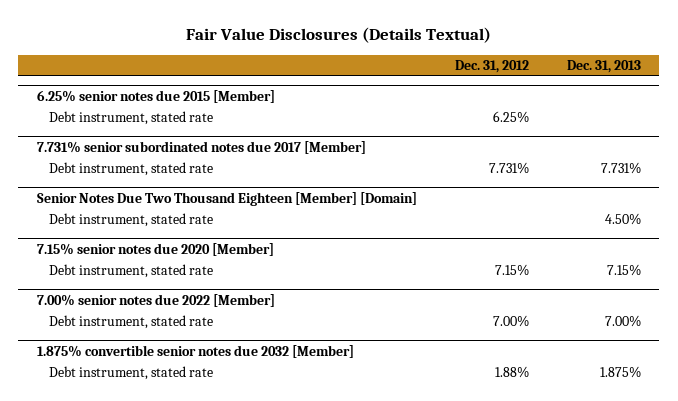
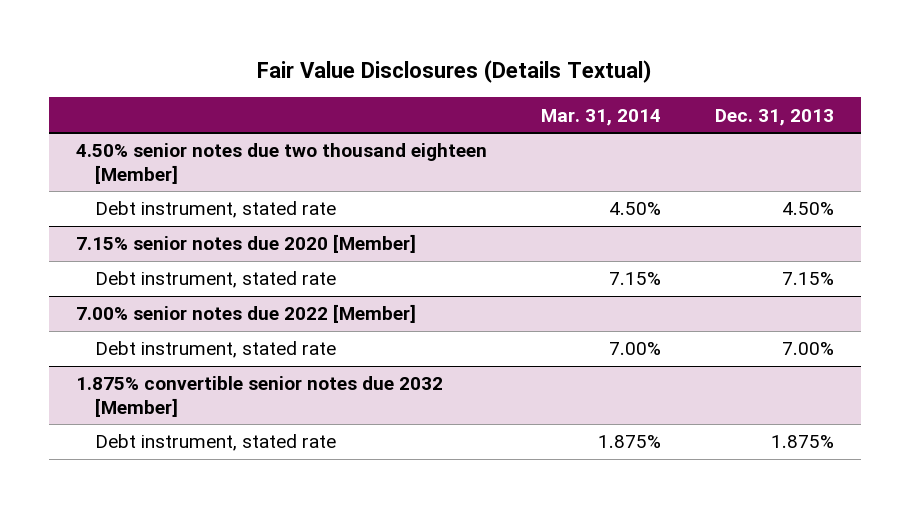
- | Dec. 31, 2012 | Dec. 31, 2013
+ | Mar. 31, 2014 | Dec. 31, 2013
- 6.25% senior notes due 2015 [Member]
- Debt instrument, stated rate | 6.25% |
- 7.731% senior subordinated notes due 2017 [Member]
- Debt instrument, stated rate | 7.731% | 7.731%
- Senior Notes Due Two Thousand Eighteen [Member] [Domain]
+ 4.50% senior notes due two thousand eighteen [Member]

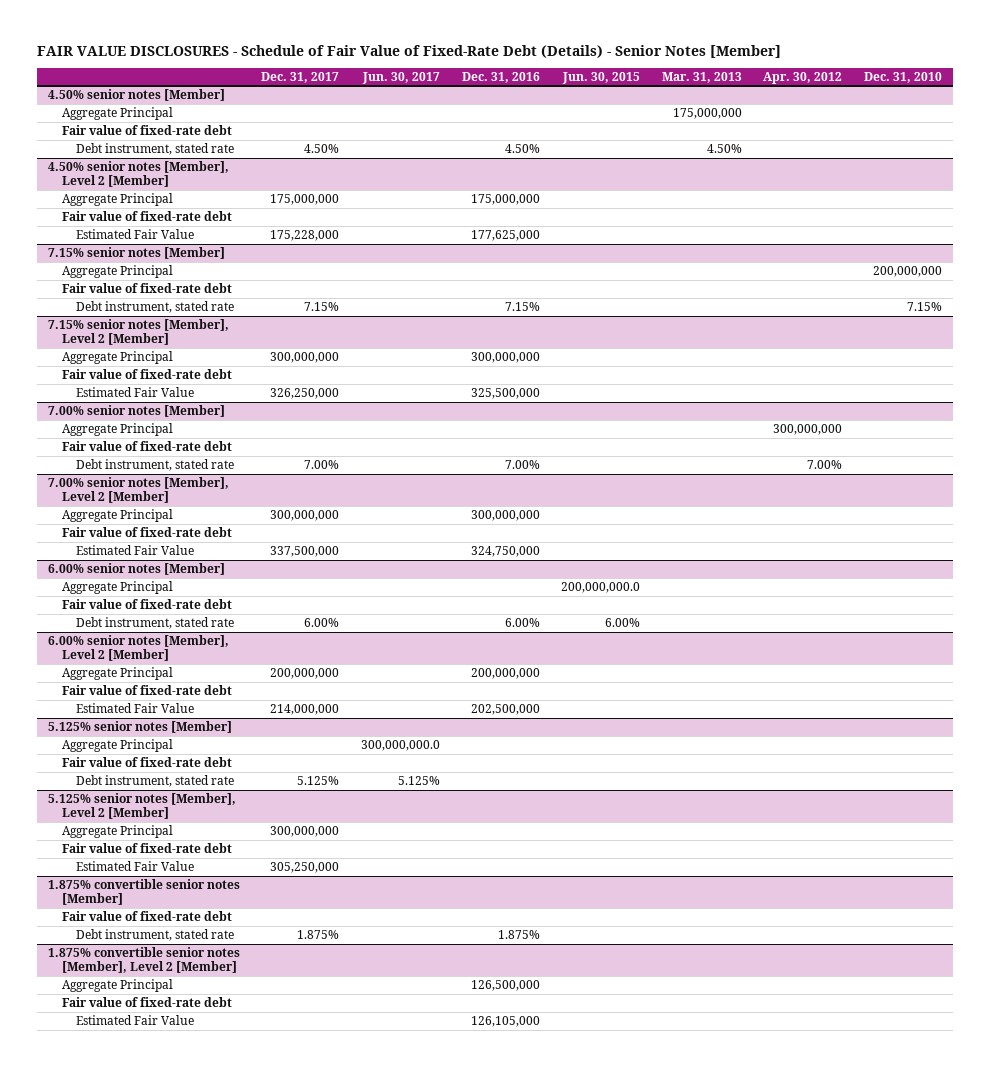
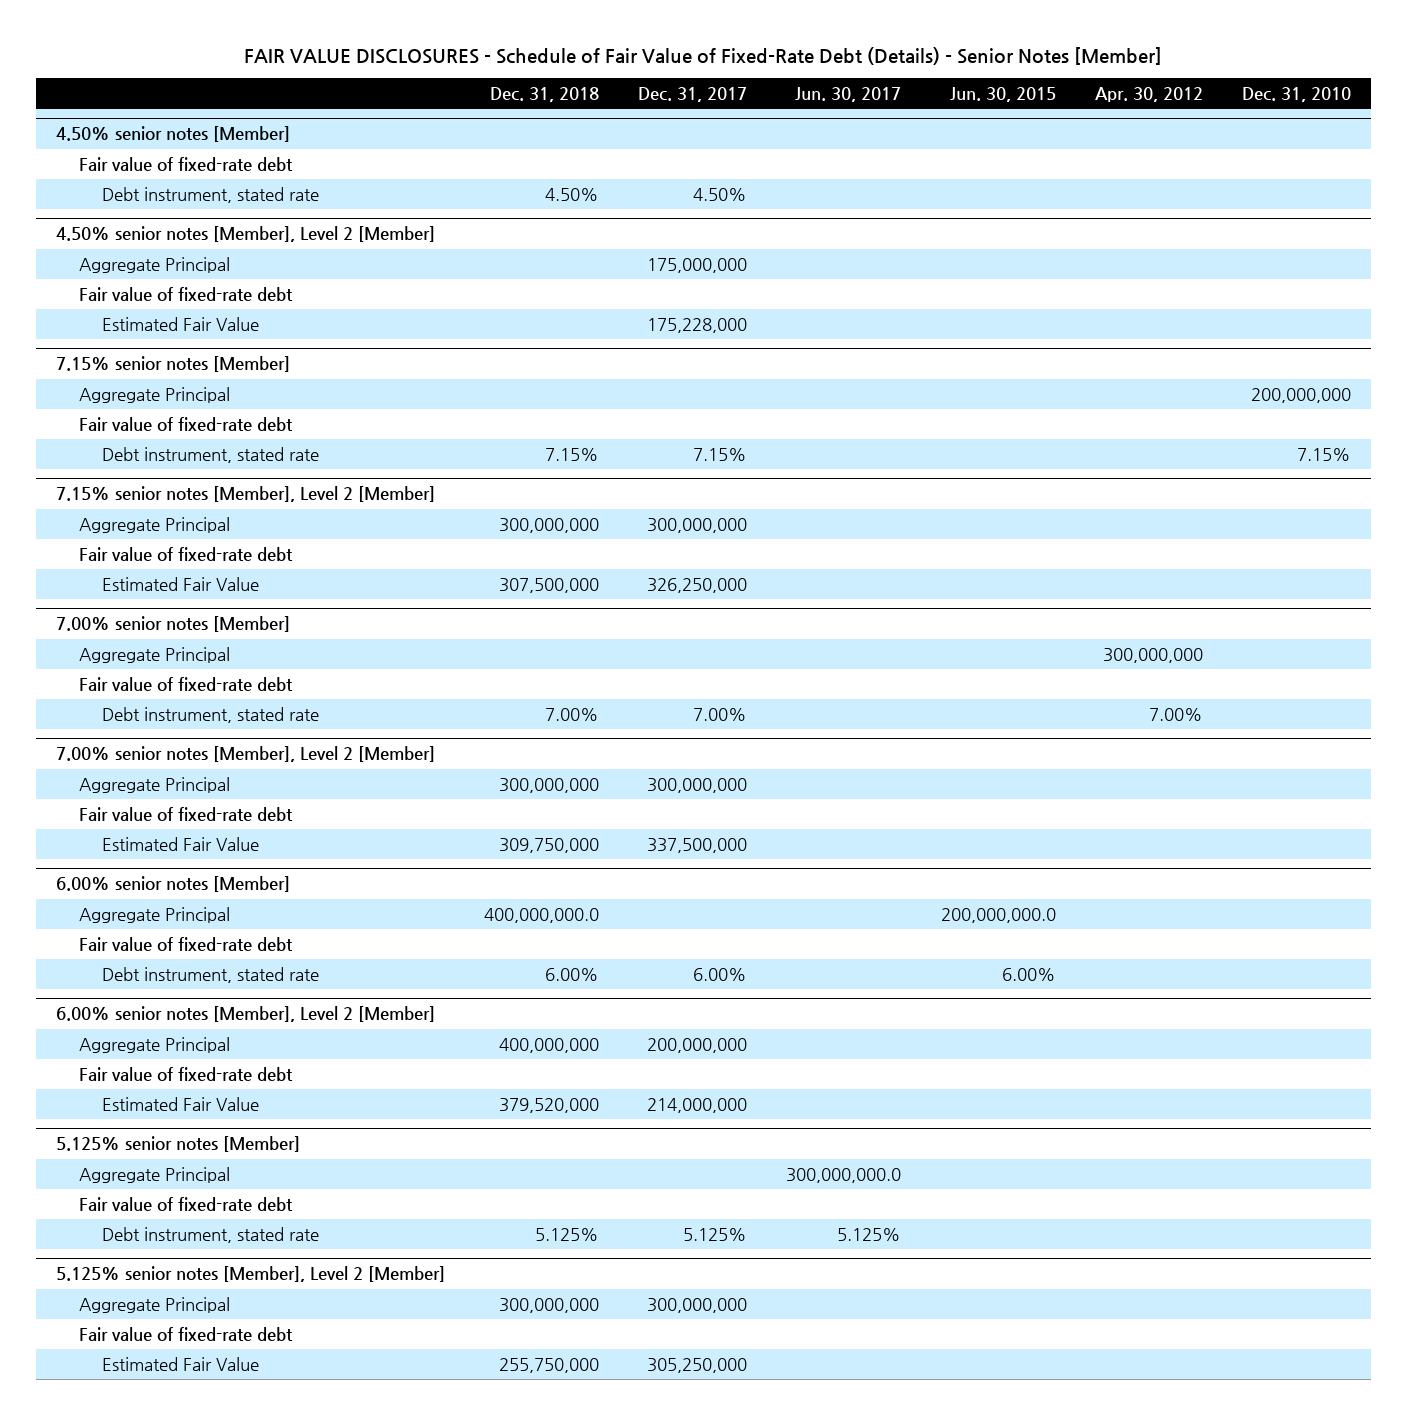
- | Dec. 31, 2017 | Jun. 30, 2017 | Dec. 31, 2016 | Jun. 30, 2015 | Mar. 31, 2013 | Apr. 30, 2012 | Dec. 31, 2010
+ | Dec. 31, 2018 | Dec. 31, 2017 | Jun. 30, 2017 | Jun. 30, 2015 | Apr. 30, 2012 | Dec. 31, 2010
@ 4.50% senior notes [Member]
- Aggregate Principal | | | | | 175,000,000 | |
- 1.875% convertible senior notes [Member]
- Fair value of fixed-rate debt
- Debt instrument, stated rate | 1.875% | | 1.875% | | | |
- 1.875% convertible senior notes [Member], Level 2 [Member]
- Aggregate Principal | | | 126,500,000 | | | |
- Fair value of fixed-rate debt
- Estimated Fair Value | | | 126,105,000 | | | |

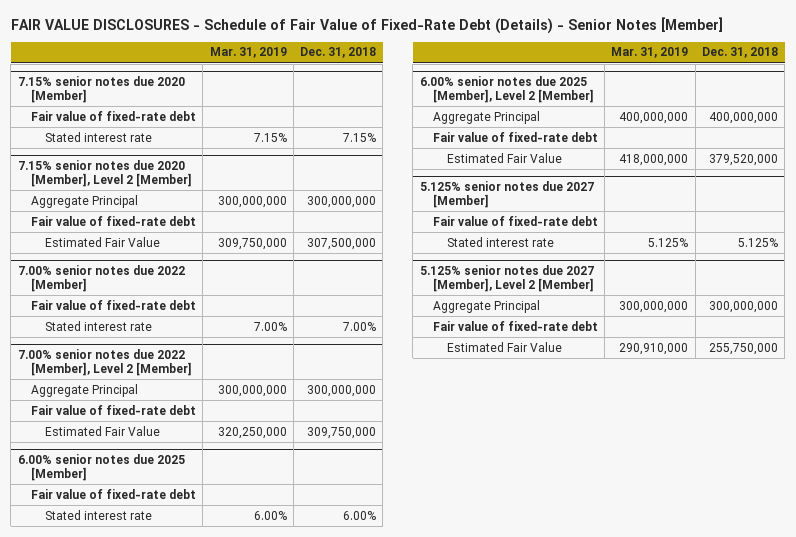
- | Dec. 31, 2018 | Dec. 31, 2017 | Jun. 30, 2017 | Jun. 30, 2015 | Apr. 30, 2012 | Dec. 31, 2010
+ | Mar. 31, 2019 | Dec. 31, 2018
- 4.50% senior notes [Member]
- Fair value of fixed-rate debt
- Debt instrument, stated rate | 4.50% | 4.50% | | | |
- 4.50% senior notes [Member], Level 2 [Member]
- Aggregate Principal | | 175,000,000 | | | |
- Fair value of fixed-rate debt
- Estimated Fair Value | | 175,228,000 | | | |
- 7.15% senior notes [Member]
- Aggregate Principal | | | | | | 200,000,000
+ 7.15% senior notes due 2020 [Member]
- Debt instrument, stated rate | 7.15% | 7.15% | | | | 7.15%
- 7.15% senior notes [Member], Level 2 [Member]
+ Stated interest rate | 7.15% | 7.15%
+ 7.15% senior notes due 2020 [Member], Level 2 [Member]
- 7.00% senior notes [Member]
- Aggregate Principal | | | | | 300,000,000 |
+ 7.00% senior notes due 2022 [Member]
- Debt instrument, stated rate | 7.00% | 7.00% | | | 7.00% |
- 7.00% senior notes [Member], Level 2 [Member]
+ Stated interest rate | 7.00% | 7.00%
+ 7.00% senior notes due 2022 [Member], Level 2 [Member]
- 6.00% senior notes [Member]
- Aggregate Principal | 400,000,000.0 | | | 200,000,000.0 | |
+ 6.00% senior notes due 2025 [Member]
- Debt instrument, stated rate | 6.00% | 6.00% | | 6.00% | |
- 6.00% senior notes [Member], Level 2 [Member]
+ Stated interest rate | 6.00% | 6.00%
+ 6.00% senior notes due 2025 [Member], Level 2 [Member]
- 5.125% senior notes [Member]
- Aggregate Principal | | | 300,000,000.0 | | |
+ 5.125% senior notes due 2027 [Member]
- Debt instrument, stated rate | 5.125% | 5.125% | 5.125% | | |
- 5.125% senior notes [Member], Level 2 [Member]
+ Stated interest rate | 5.125% | 5.125%
+ 5.125% senior notes due 2027 [Member], Level 2 [Member]

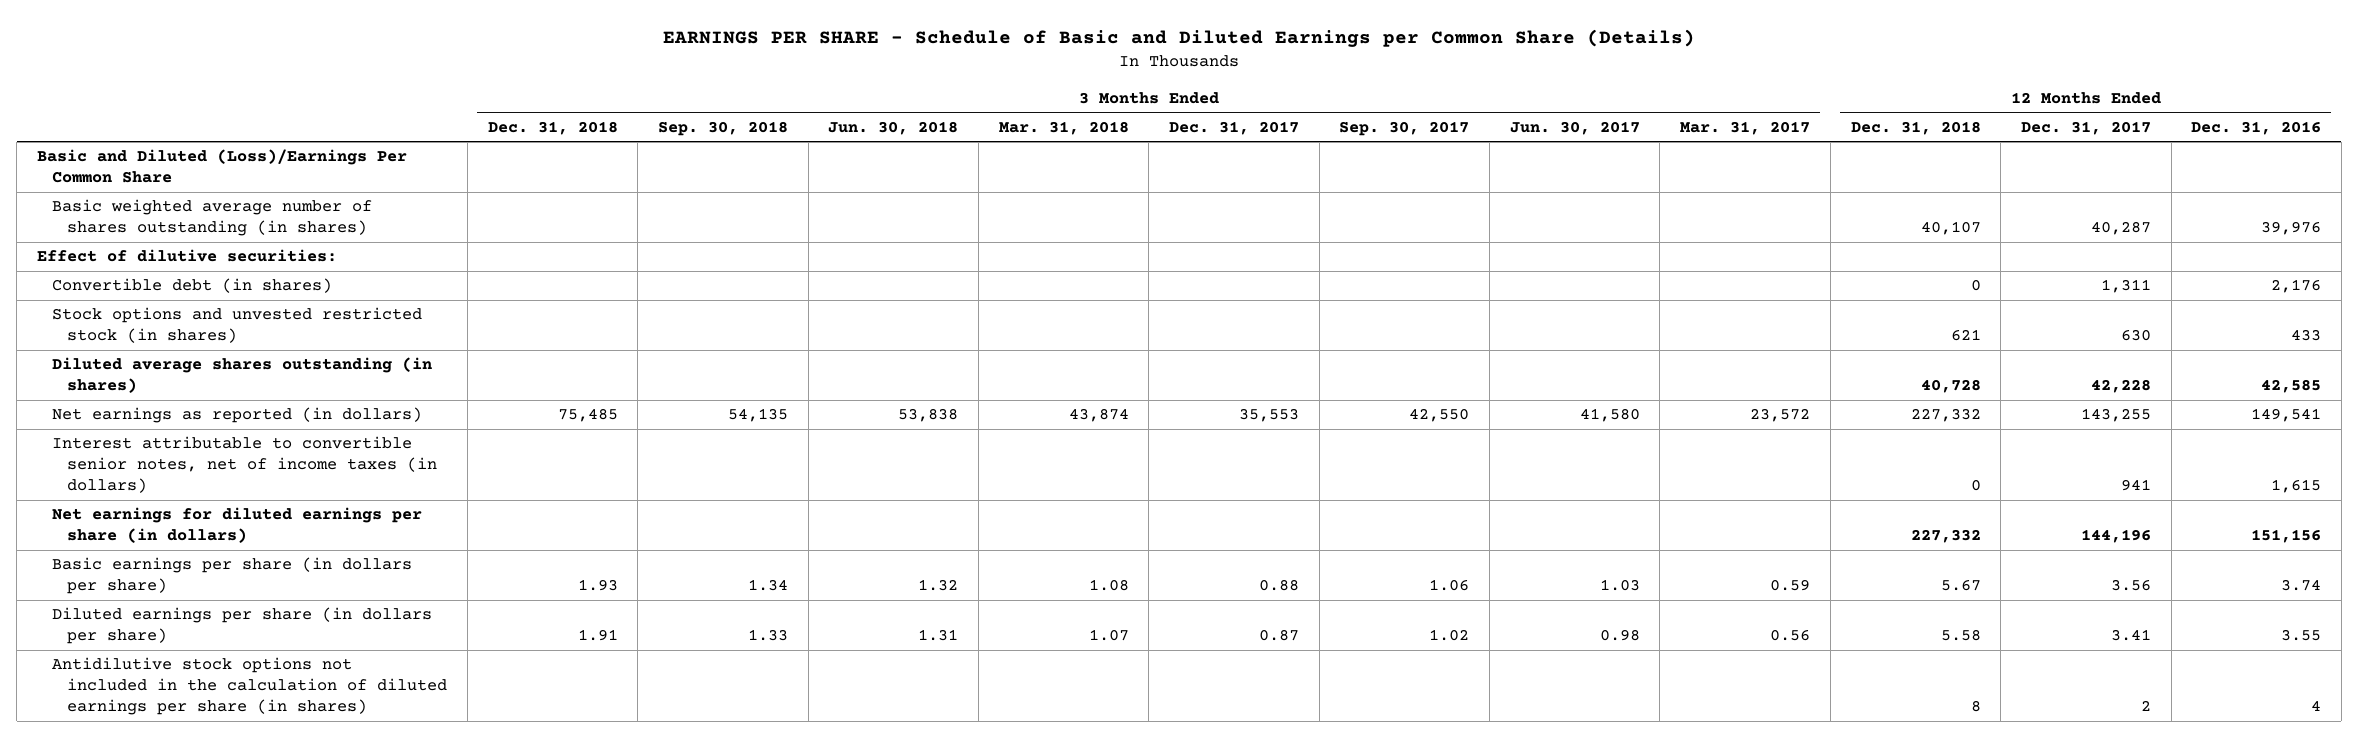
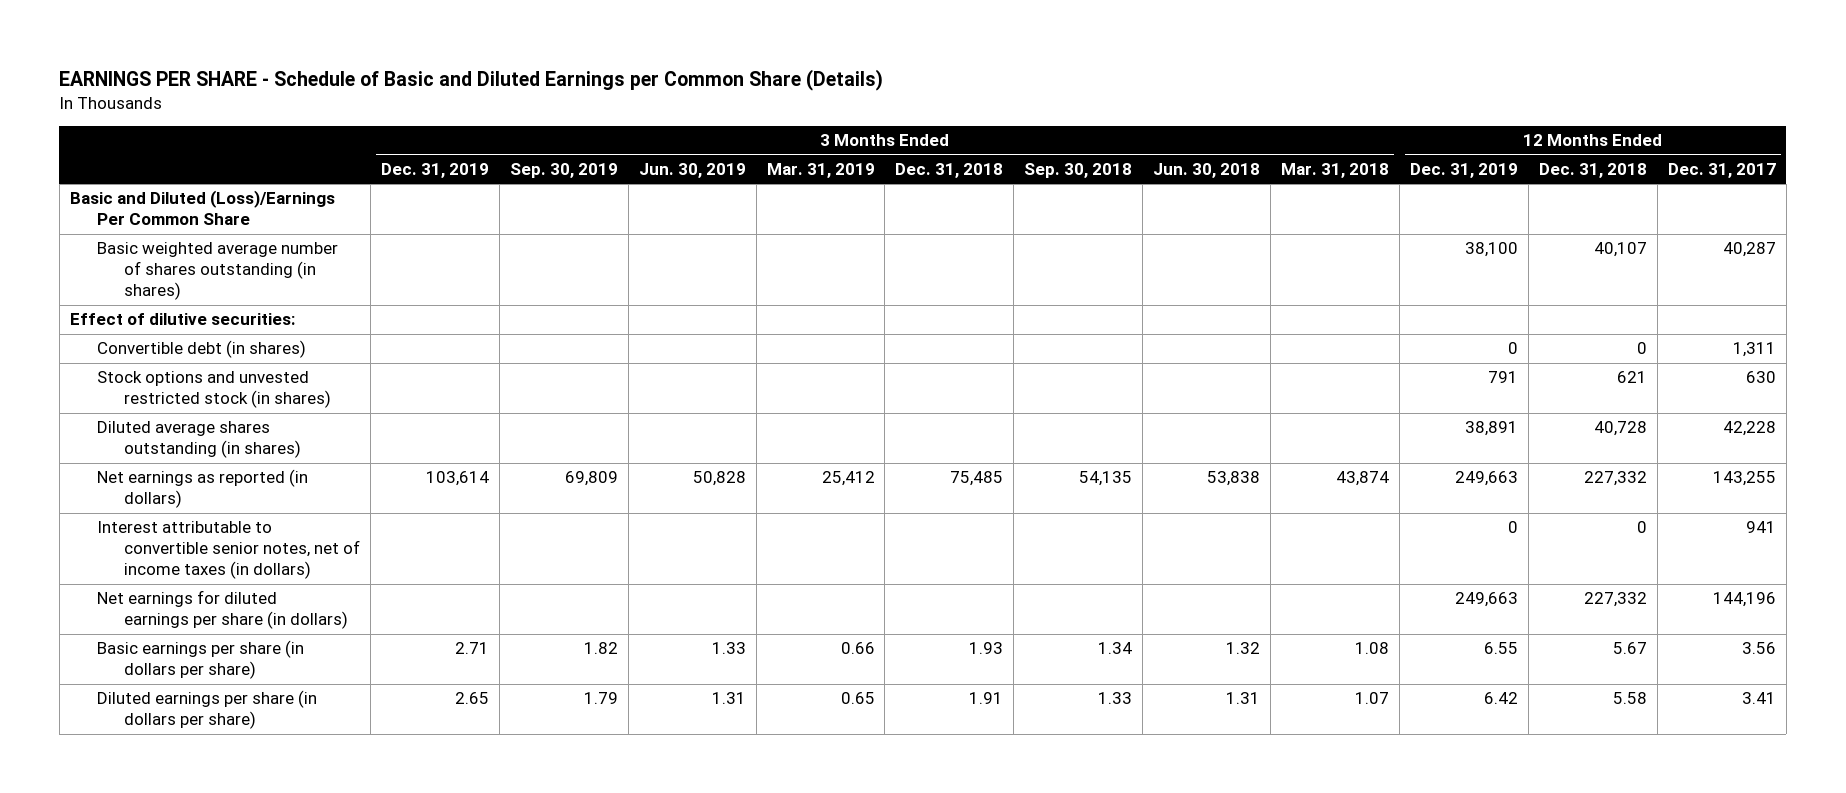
- | 3 Months Ended Dec. 31, 2018 | 3 Months Ended Sep. 30, 2018 | 3 Months Ended Jun. 30, 2018 | 3 Months Ended Mar. 31, 2018 | 3 Months Ended Dec. 31, 2017 | 3 Months Ended Sep. 30, 2017 | 3 Months Ended Jun. 30, 2017 | 3 Months Ended Mar. 31, 2017 | 12 Months Ended Dec. 31, 2018 | 12 Months Ended Dec. 31, 2017 | 12 Months Ended Dec. 31, 2016
+ | 3 Months Ended Dec. 31, 2019 | 3 Months Ended Sep. 30, 2019 | 3 Months Ended Jun. 30, 2019 | 3 Months Ended Mar. 31, 2019 | 3 Months Ended Dec. 31, 2018 | 3 Months Ended Sep. 30, 2018 | 3 Months Ended Jun. 30, 2018 | 3 Months Ended Mar. 31, 2018 | 12 Months Ended Dec. 31, 2019 | 12 Months Ended Dec. 31, 2018 | 12 Months Ended Dec. 31, 2017
- Antidilutive stock options not included in the calculation of diluted earnings per share (in shares) | | | | | | | | | 8 | 2 | 4

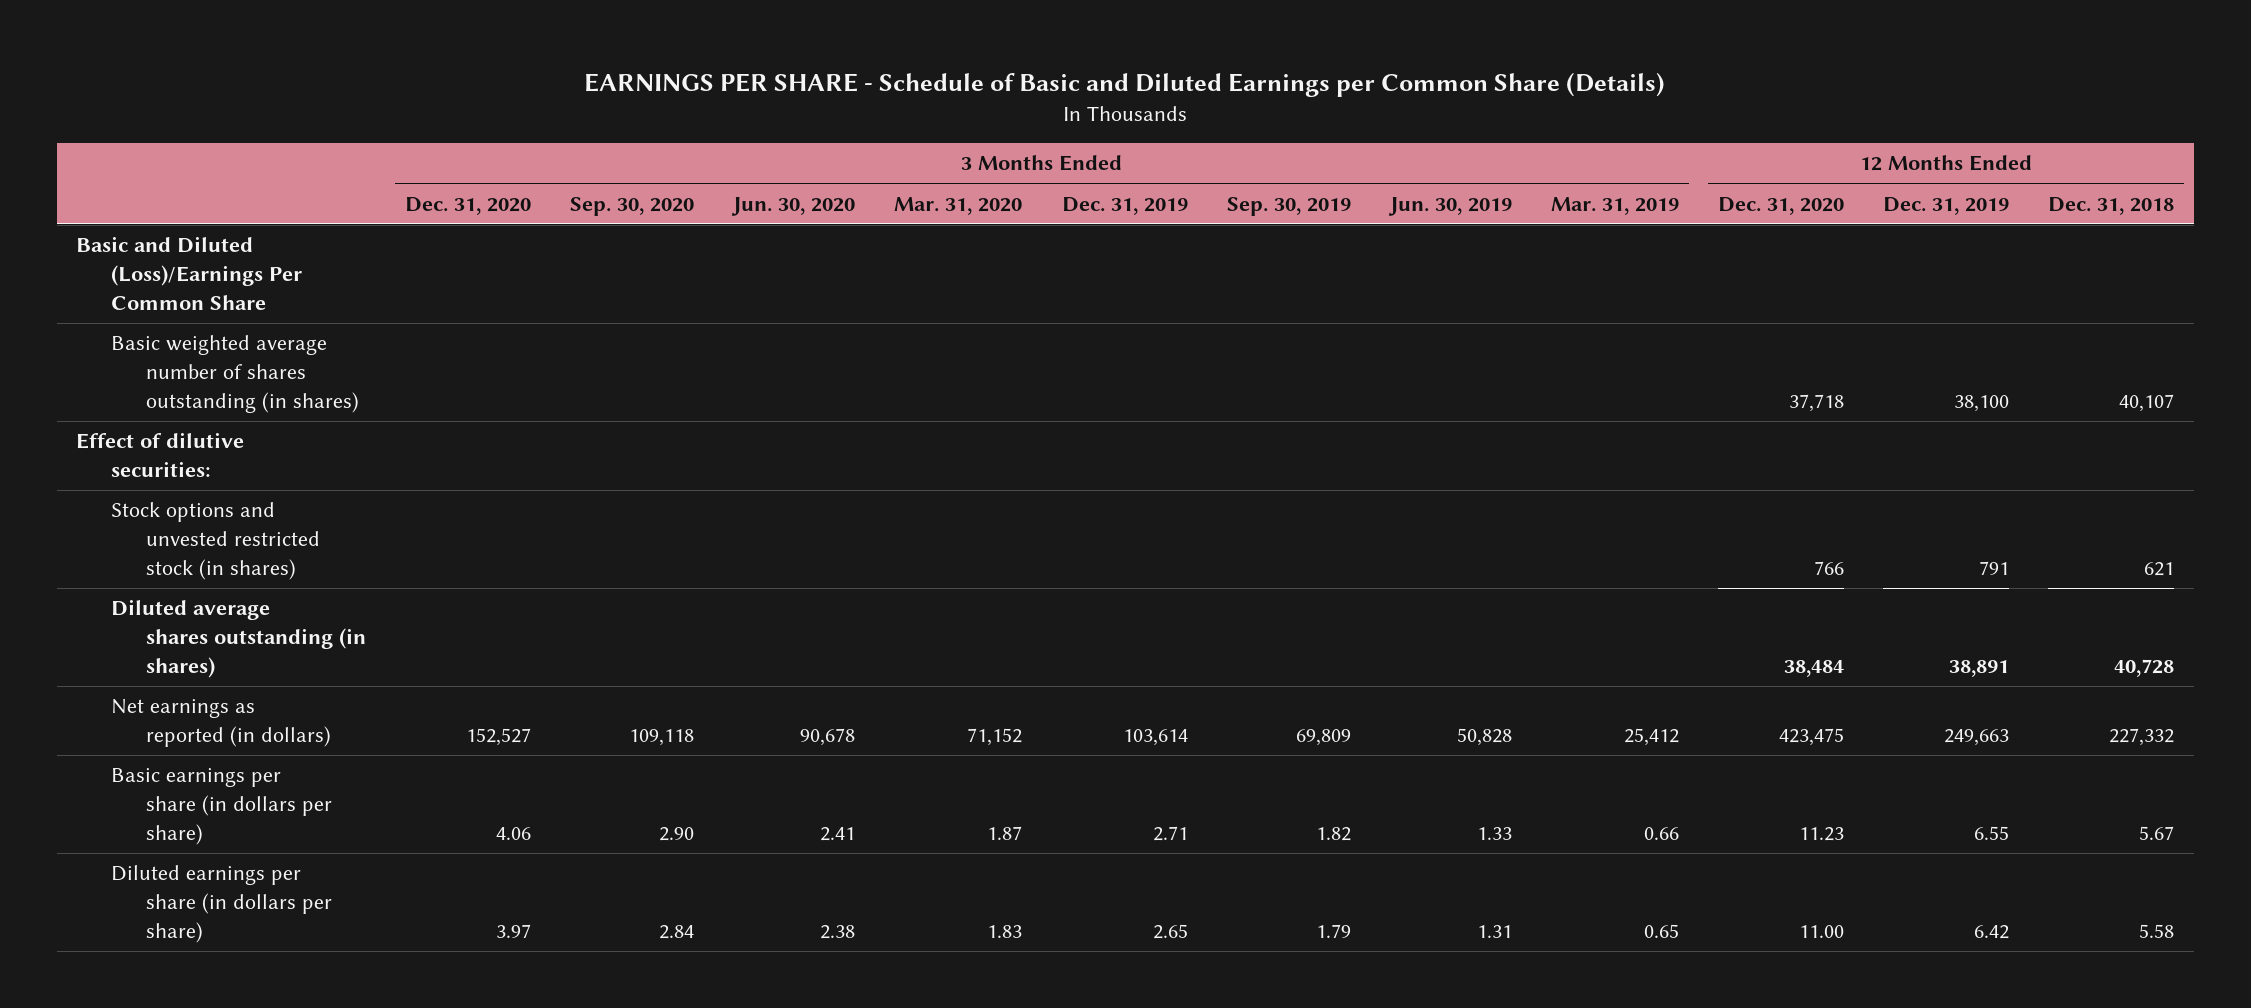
- | 3 Months Ended Dec. 31, 2019 | 3 Months Ended Sep. 30, 2019 | 3 Months Ended Jun. 30, 2019 | 3 Months Ended Mar. 31, 2019 | 3 Months Ended Dec. 31, 2018 | 3 Months Ended Sep. 30, 2018 | 3 Months Ended Jun. 30, 2018 | 3 Months Ended Mar. 31, 2018 | 12 Months Ended Dec. 31, 2019 | 12 Months Ended Dec. 31, 2018 | 12 Months Ended Dec. 31, 2017
+ | 3 Months Ended Dec. 31, 2020 | 3 Months Ended Sep. 30, 2020 | 3 Months Ended Jun. 30, 2020 | 3 Months Ended Mar. 31, 2020 | 3 Months Ended Dec. 31, 2019 | 3 Months Ended Sep. 30, 2019 | 3 Months Ended Jun. 30, 2019 | 3 Months Ended Mar. 31, 2019 | 12 Months Ended Dec. 31, 2020 | 12 Months Ended Dec. 31, 2019 | 12 Months Ended Dec. 31, 2018
- Convertible debt (in shares) | | | | | | | | | 0 | 0 | 1,311
- Interest attributable to convertible senior notes, net of income taxes (in dollars) | | | | | | | | | 0 | 0 | 941
- Net earnings for diluted earnings per share (in dollars) | | | | | | | | | 249,663 | 227,332 | 144,196

